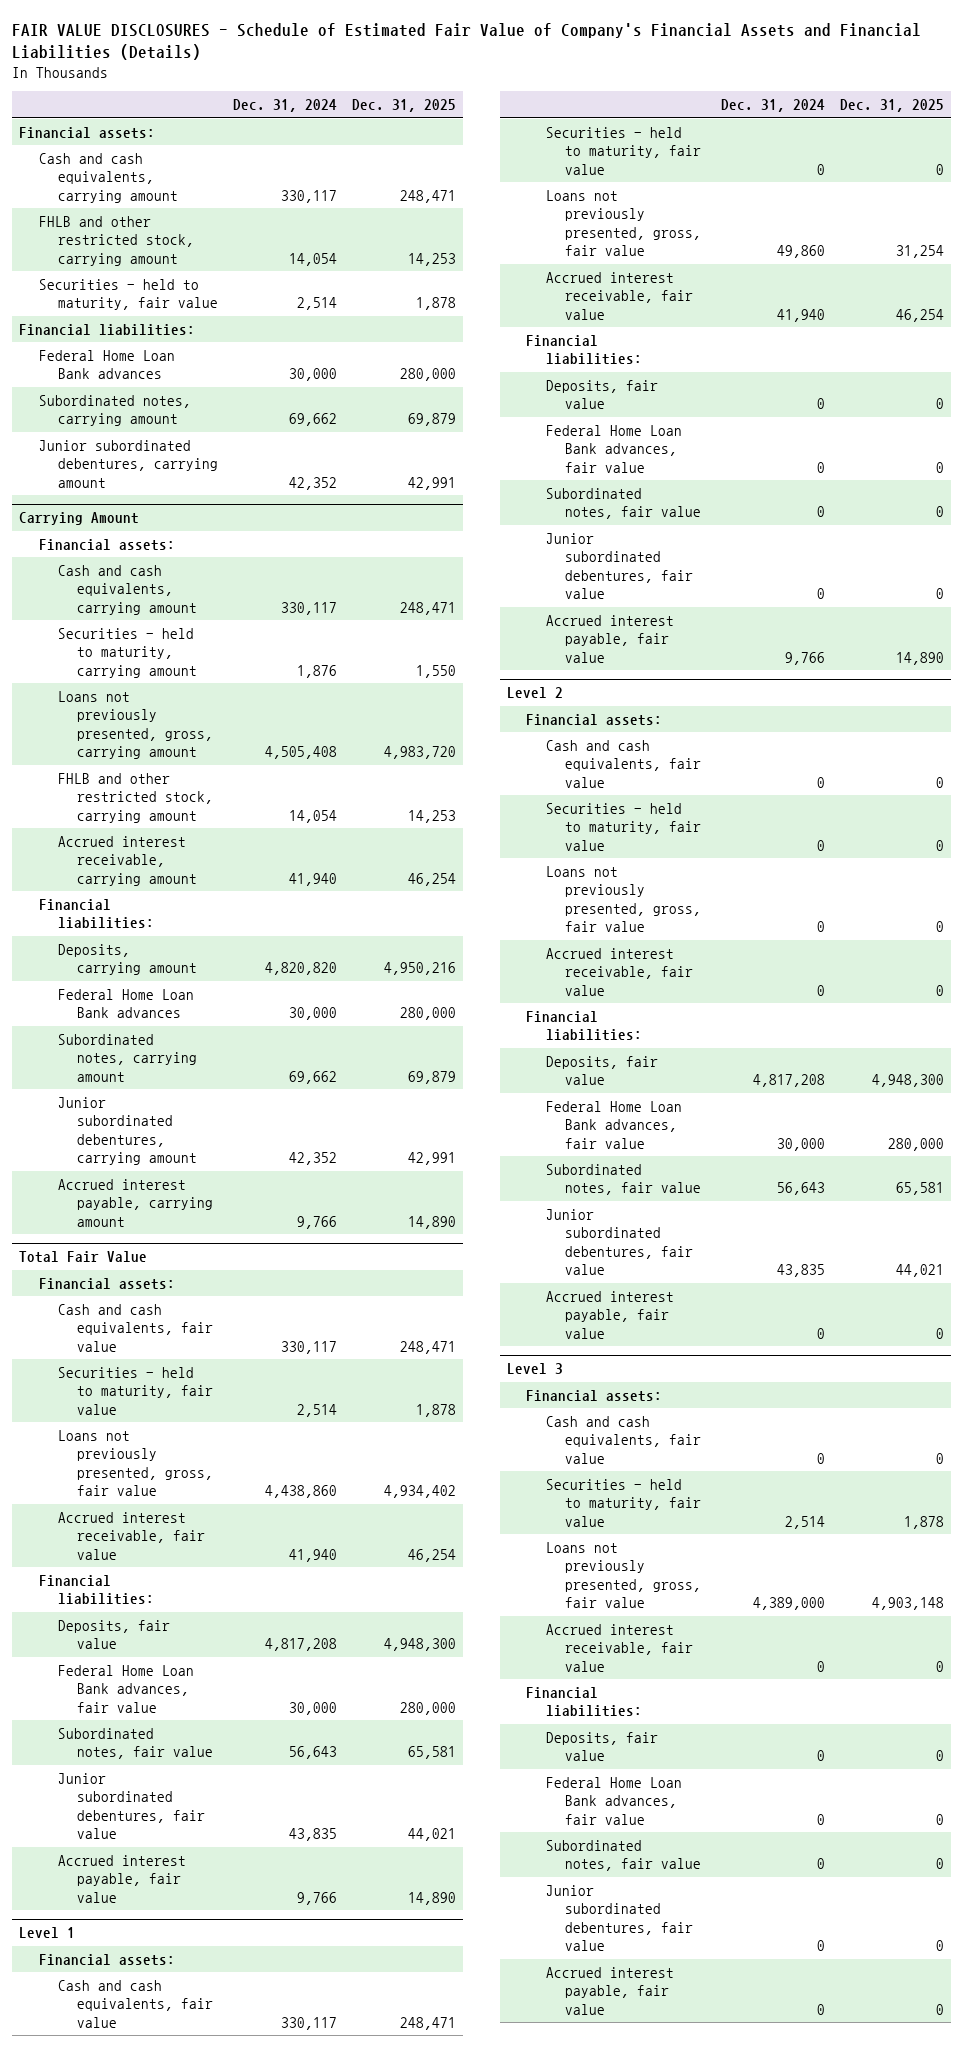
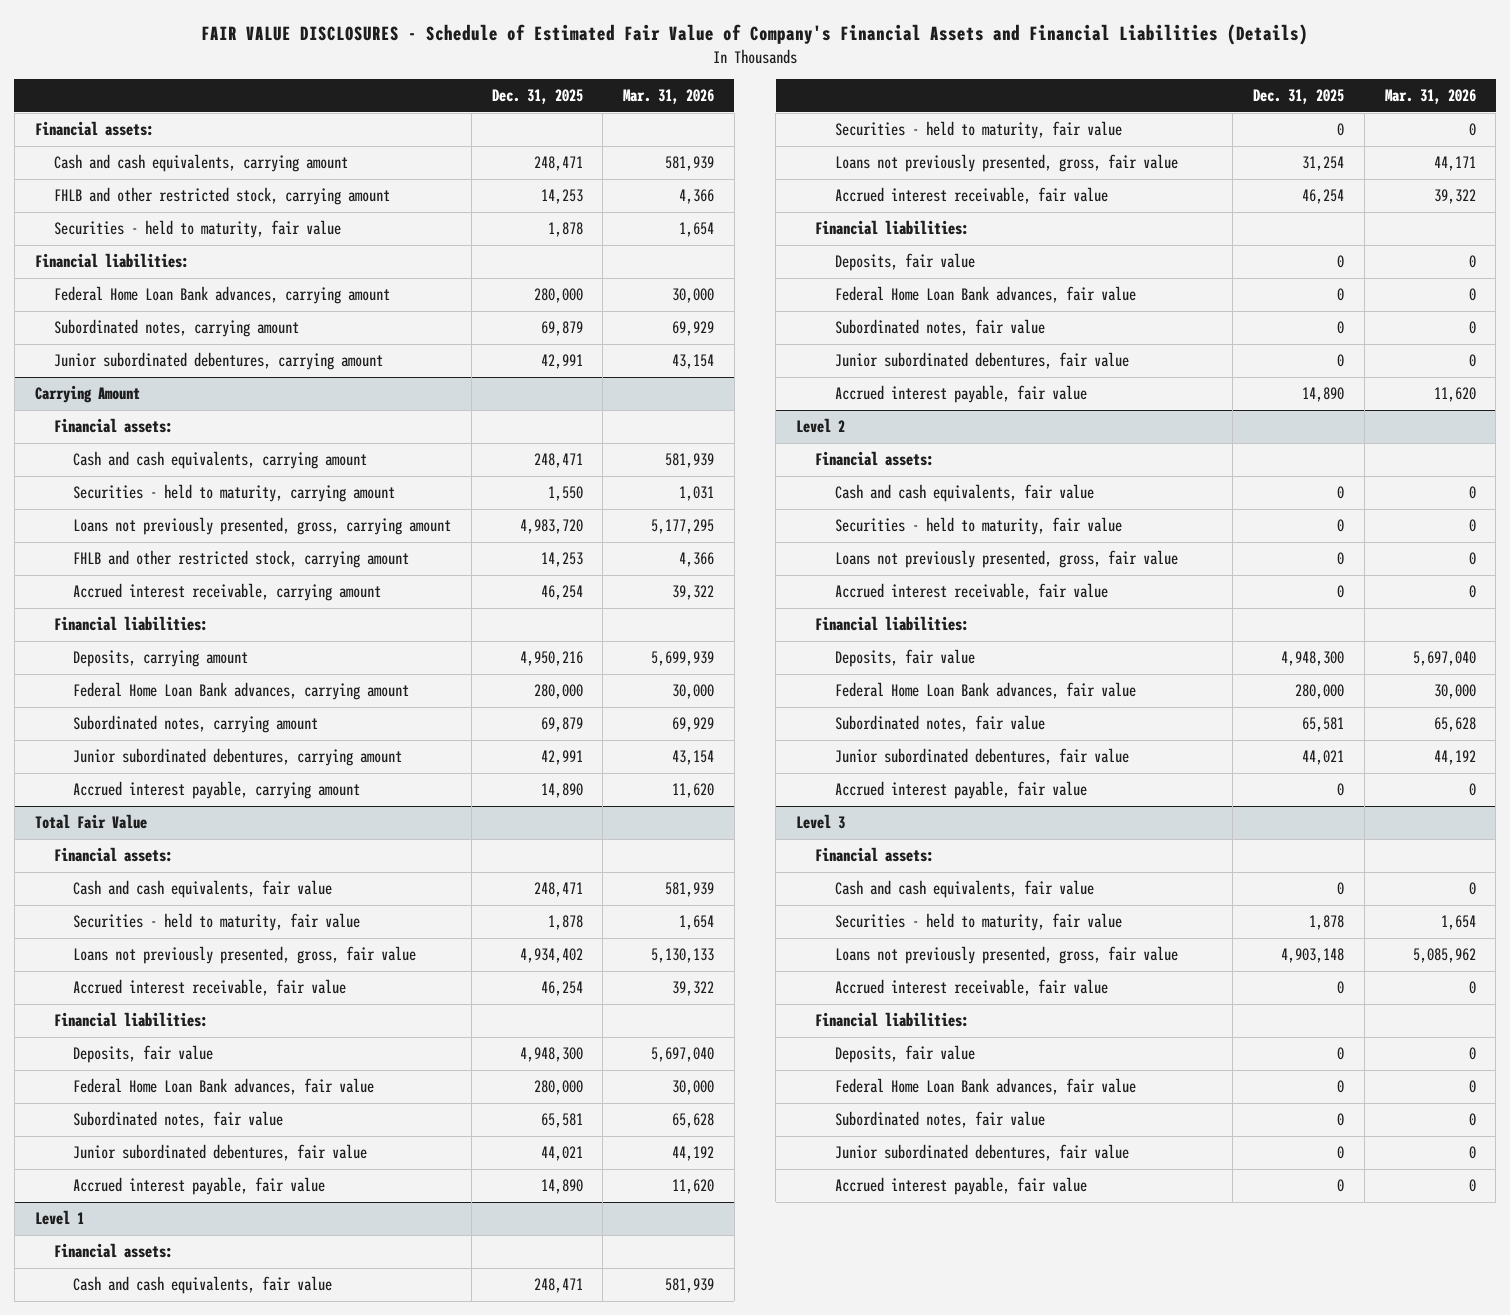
- | Dec. 31, 2024 | Dec. 31, 2025
+ | Dec. 31, 2025 | Mar. 31, 2026
- Federal Home Loan Bank advances | 30,000 | 280,000
+ Federal Home Loan Bank advances, carrying amount | 280,000 | 30,000
@ Carrying Amount
- Federal Home Loan Bank advances | 30,000 | 280,000
+ Federal Home Loan Bank advances, carrying amount | 280,000 | 30,000

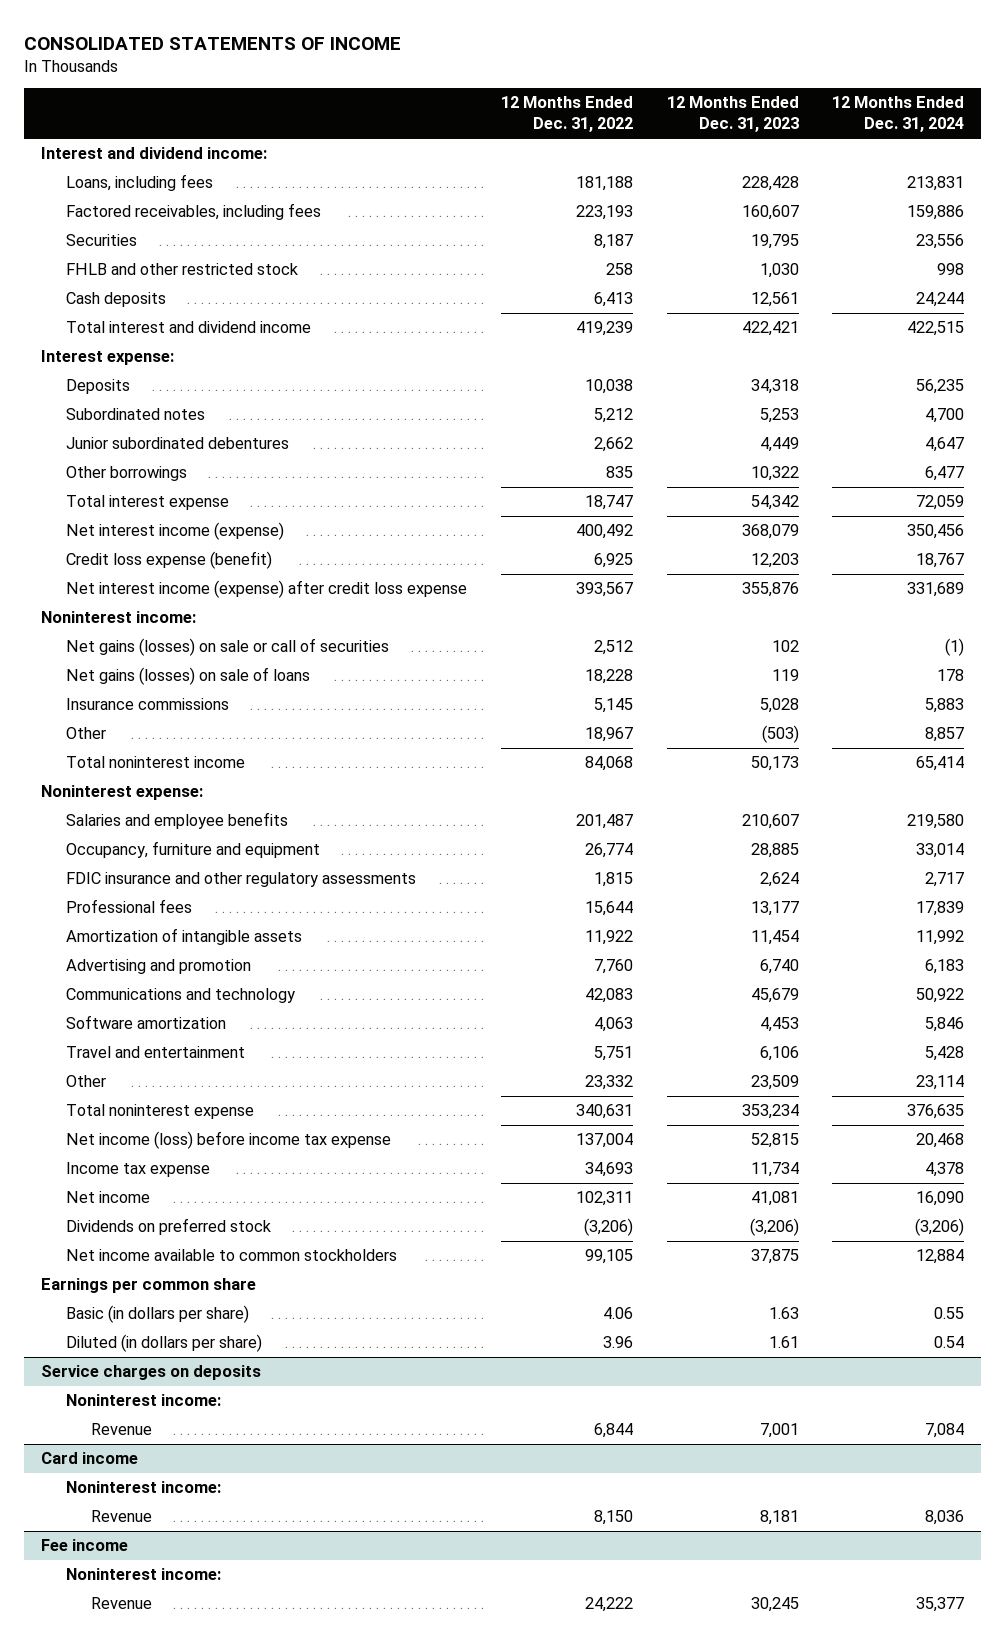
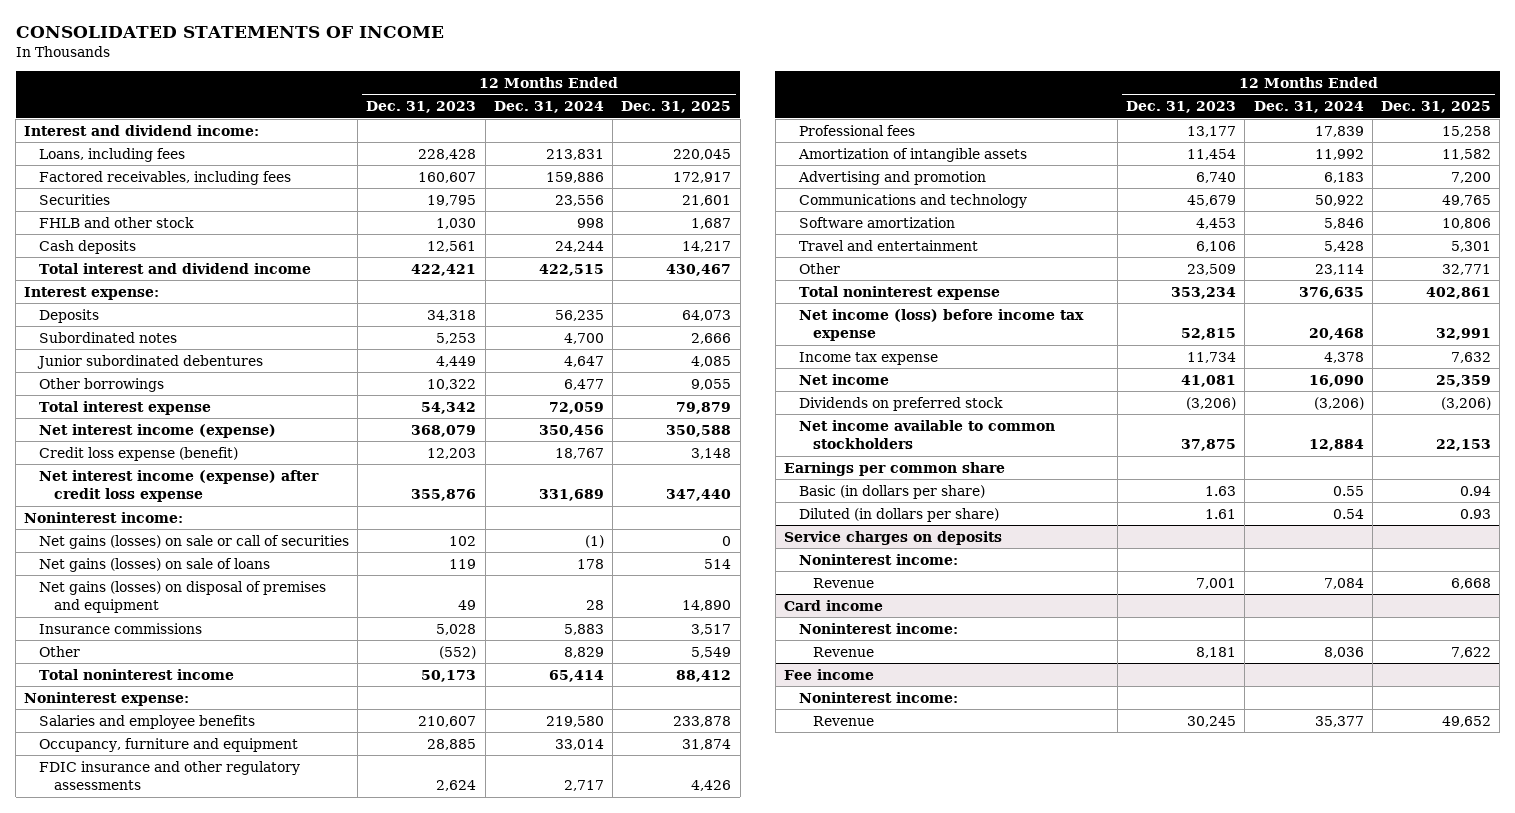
- | 12 Months Ended Dec. 31, 2022 | 12 Months Ended Dec. 31, 2023 | 12 Months Ended Dec. 31, 2024
+ | 12 Months Ended Dec. 31, 2023 | 12 Months Ended Dec. 31, 2024 | 12 Months Ended Dec. 31, 2025
- FHLB and other restricted stock | 258 | 1,030 | 998
+ FHLB and other stock | 1,030 | 998 | 1,687
+ Net gains (losses) on disposal of premises and equipment | 49 | 28 | 14,890
- Other | 18,967 | (503) | 8,857
+ Other | (552) | 8,829 | 5,549

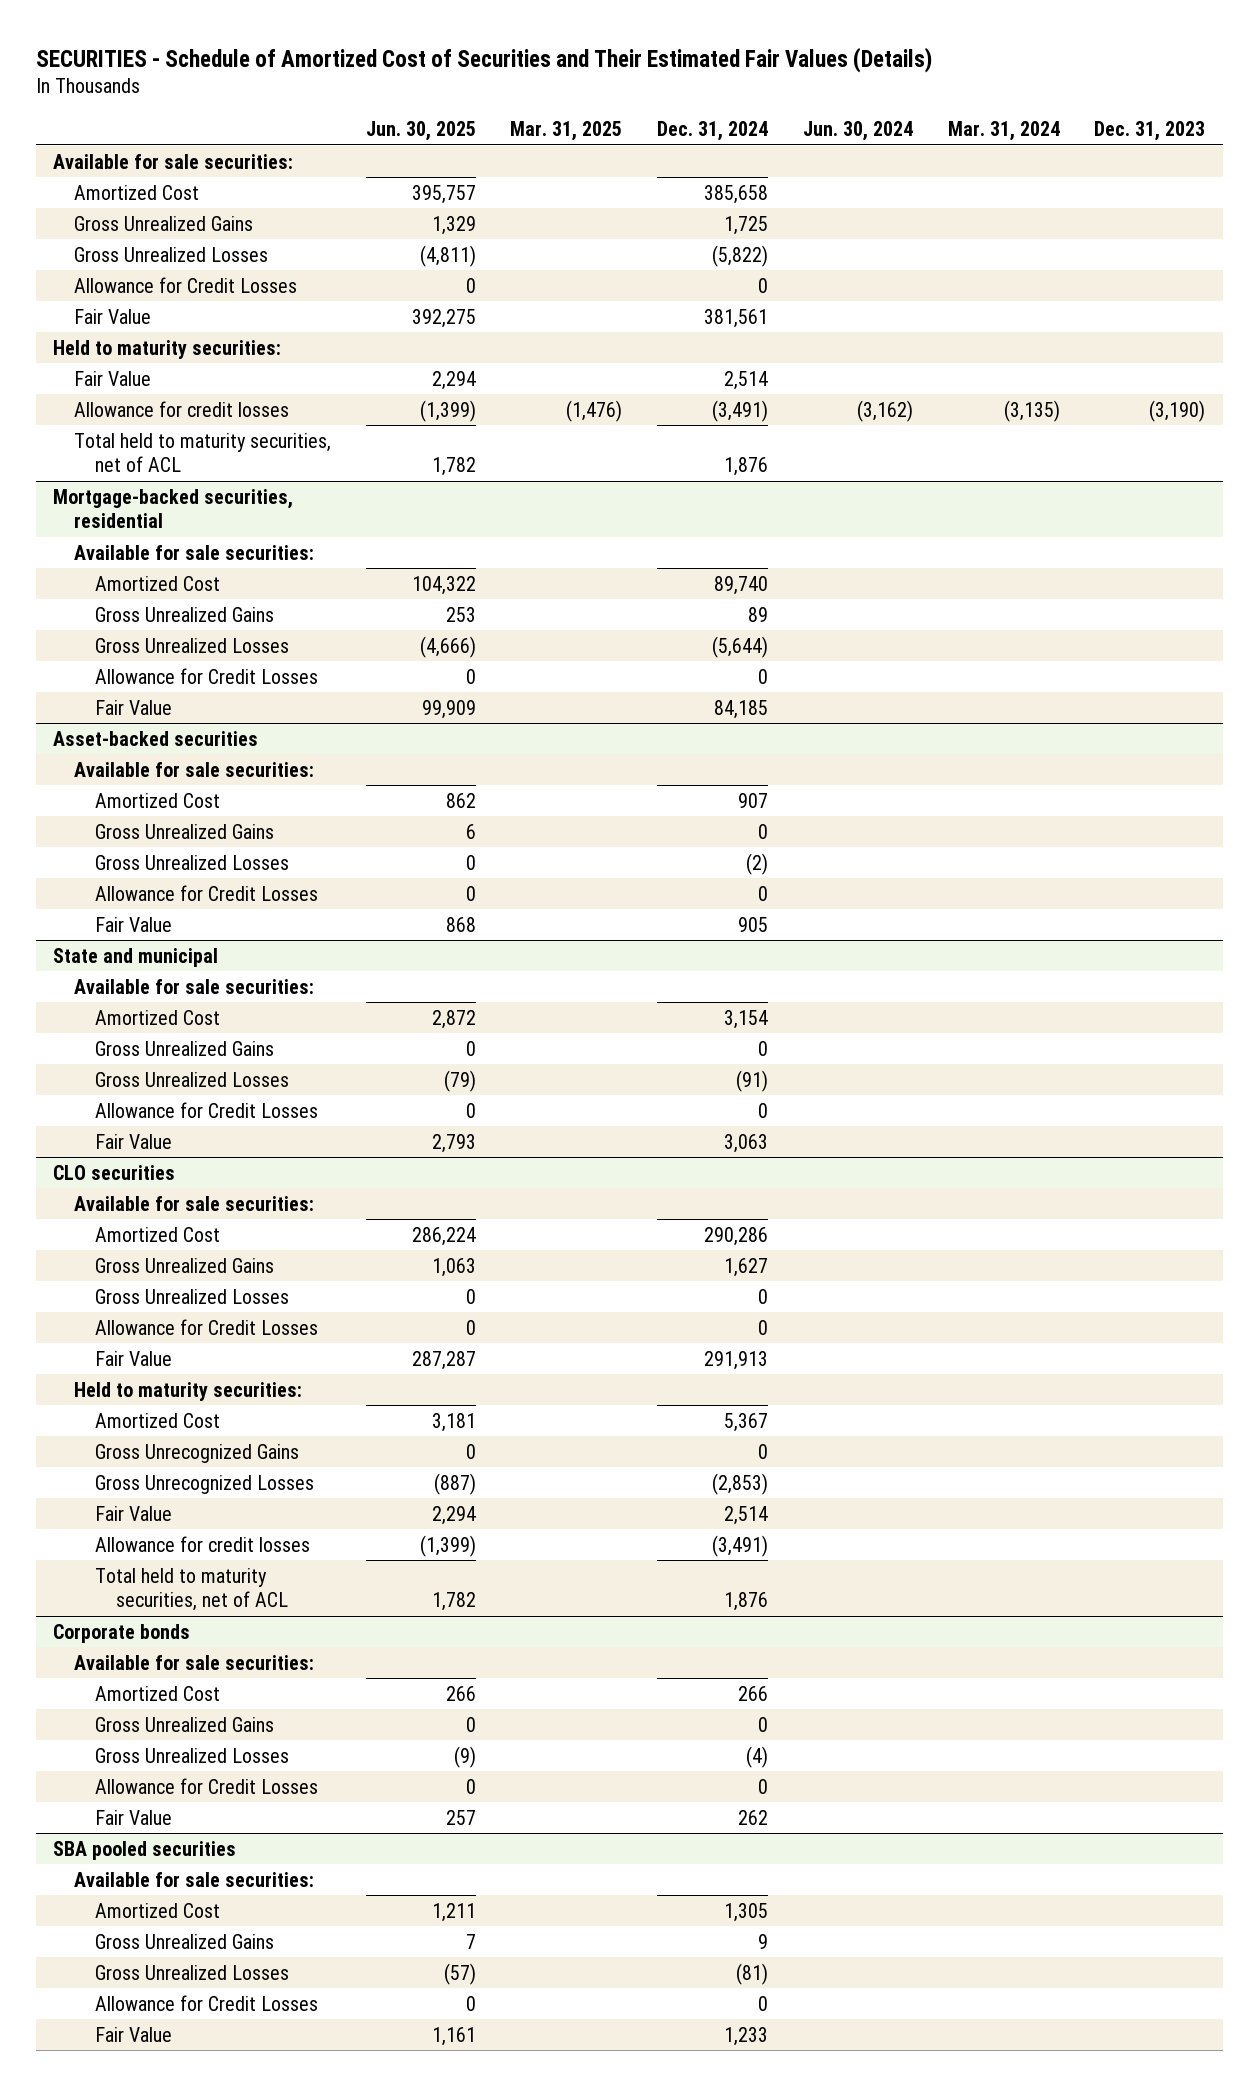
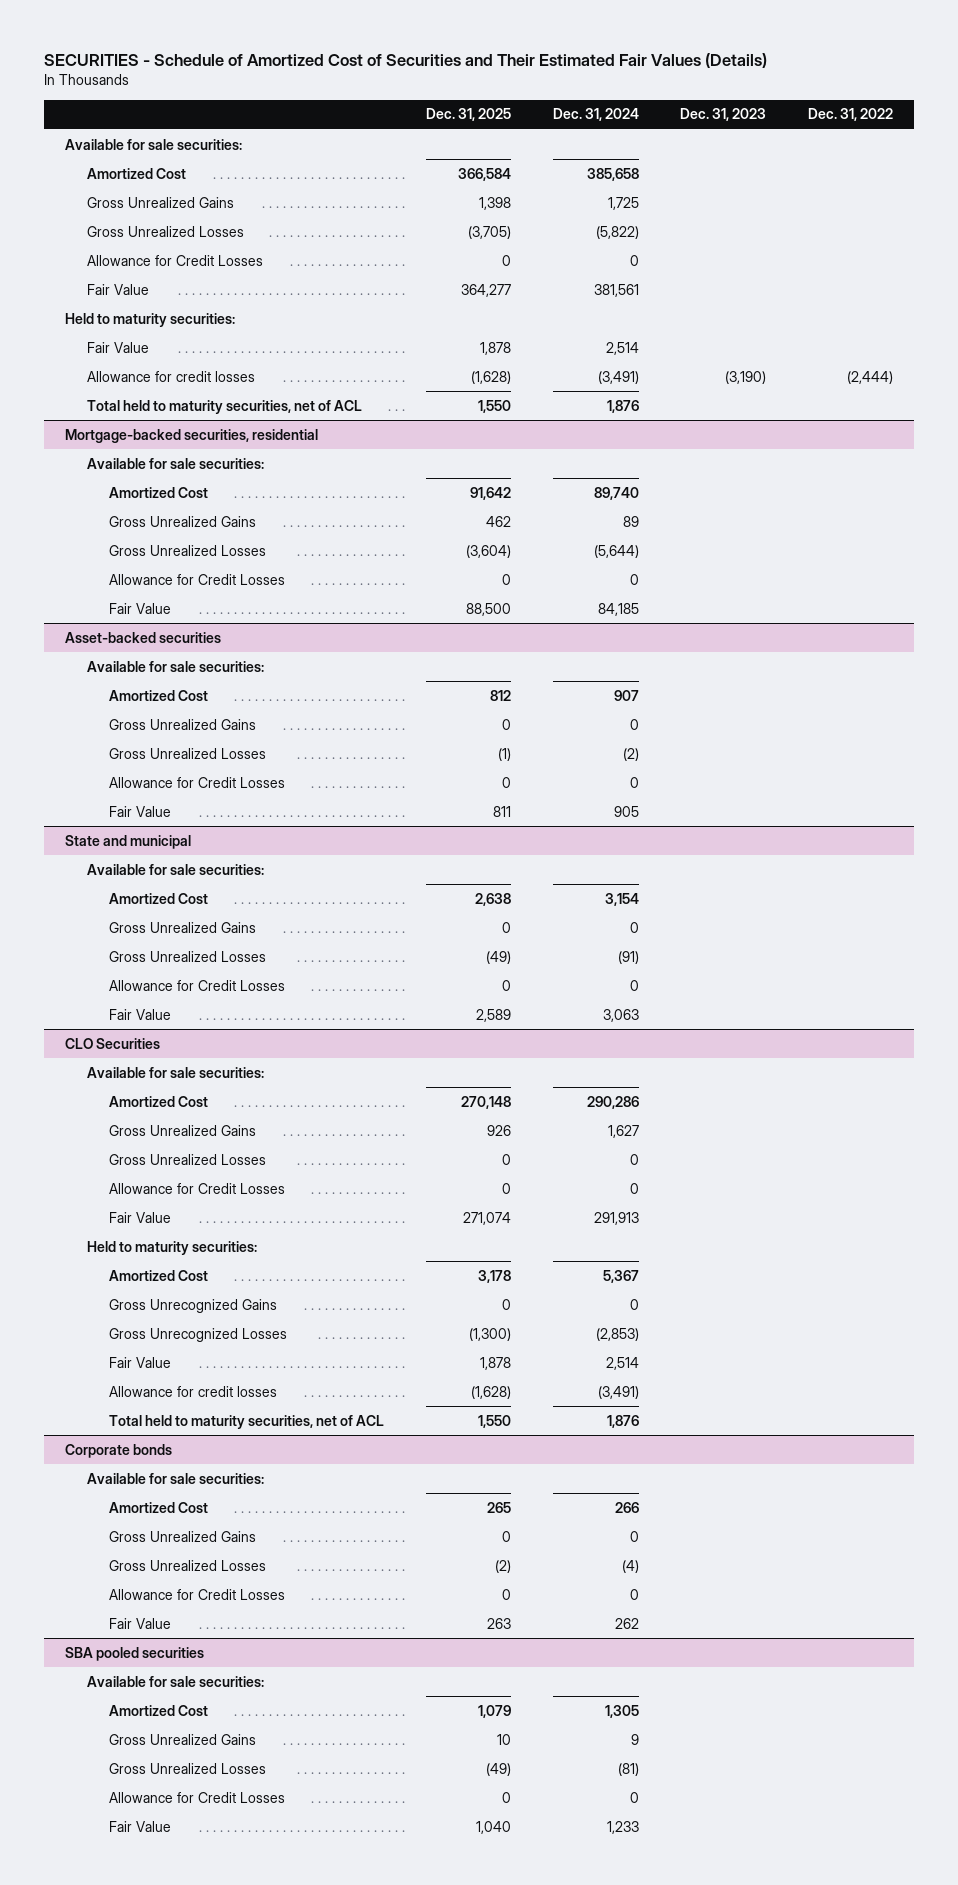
- | Jun. 30, 2025 | Mar. 31, 2025 | Dec. 31, 2024 | Jun. 30, 2024 | Mar. 31, 2024 | Dec. 31, 2023
+ | Dec. 31, 2025 | Dec. 31, 2024 | Dec. 31, 2023 | Dec. 31, 2022
- CLO securities
+ CLO Securities

